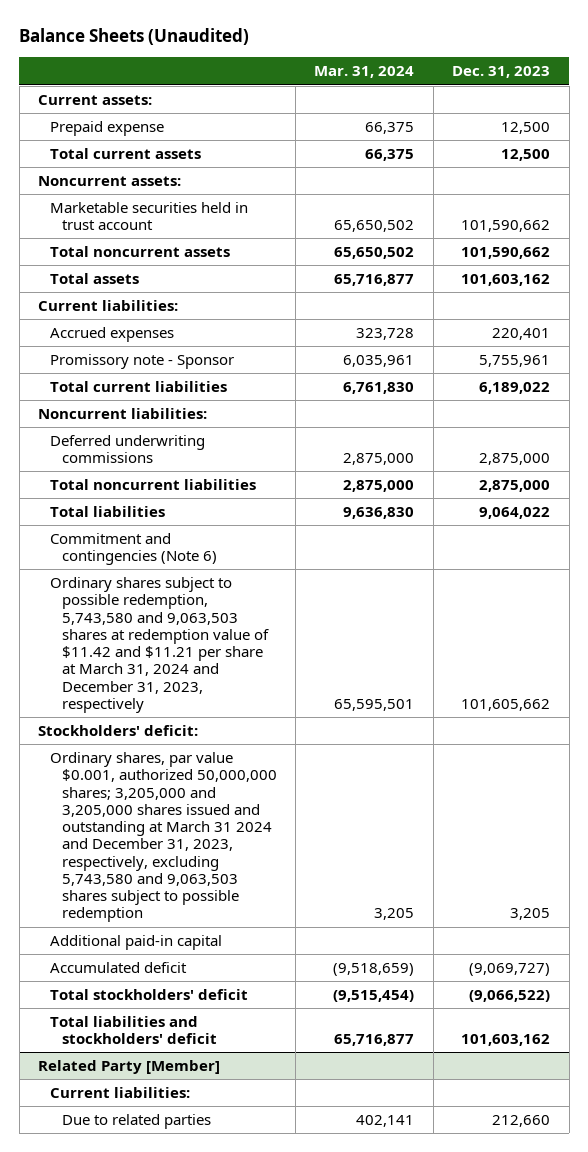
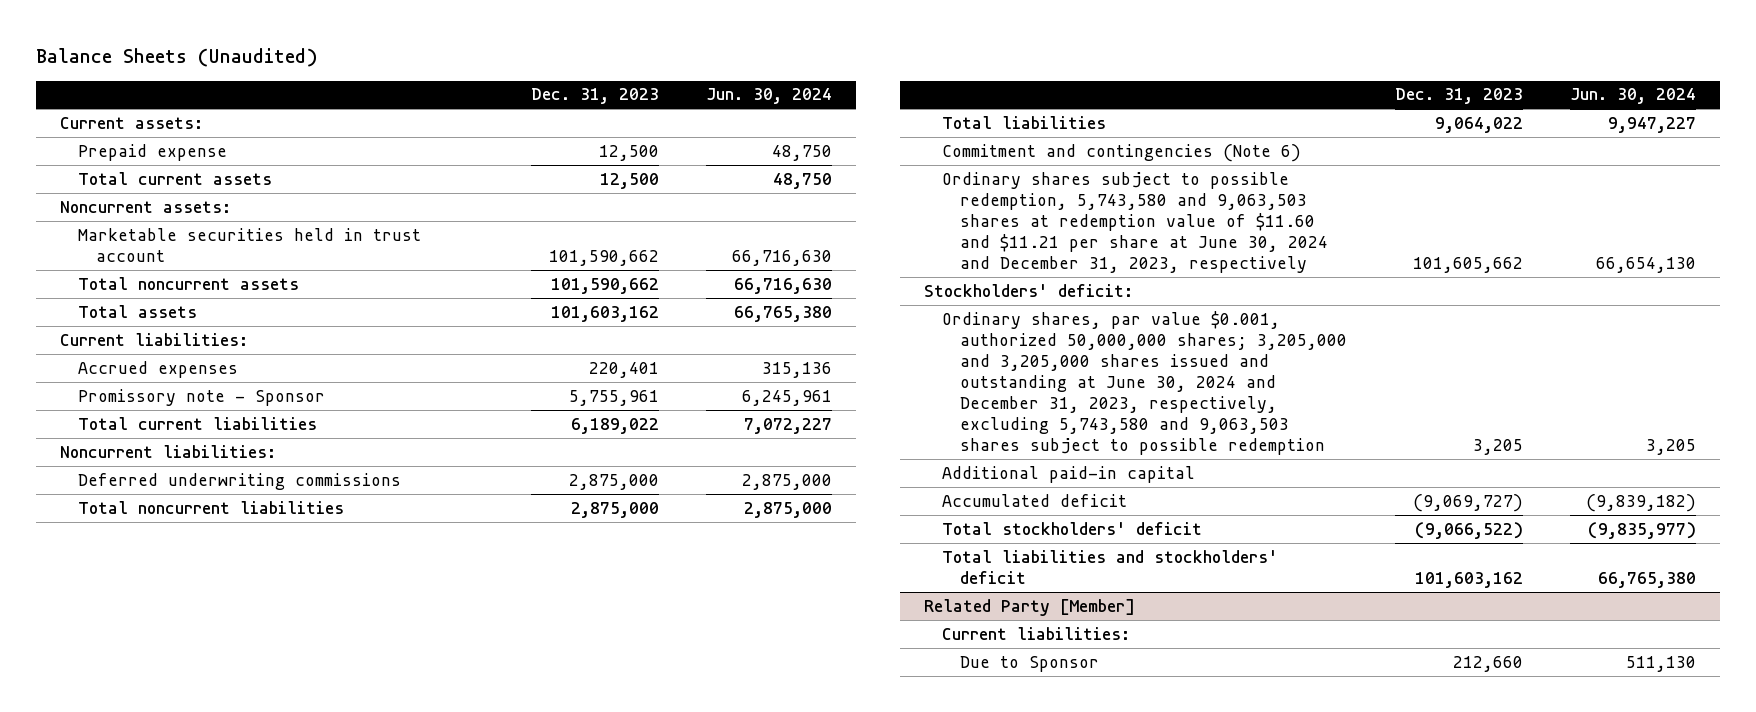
- | Mar. 31, 2024 | Dec. 31, 2023
+ | Dec. 31, 2023 | Jun. 30, 2024
- Ordinary shares subject to possible redemption, 5,743,580 and 9,063,503 shares at redemption value of $11.42 and $11.21 per share at March 31, 2024 and December 31, 2023, respectively | 65,595,501 | 101,605,662
+ Ordinary shares subject to possible redemption, 5,743,580 and 9,063,503 shares at redemption value of $11.60 and $11.21 per share at June 30, 2024 and December 31, 2023, respectively | 101,605,662 | 66,654,130
- Ordinary shares, par value $0.001, authorized 50,000,000 shares; 3,205,000 and 3,205,000 shares issued and outstanding at March 31 2024 and December 31, 2023, respectively, excluding 5,743,580 and 9,063,503 shares subject to possible redemption | 3,205 | 3,205
+ Ordinary shares, par value $0.001, authorized 50,000,000 shares; 3,205,000 and 3,205,000 shares issued and outstanding at June 30, 2024 and December 31, 2023, respectively, excluding 5,743,580 and 9,063,503 shares subject to possible redemption | 3,205 | 3,205
@ Related Party [Member]
- Due to related parties | 402,141 | 212,660
+ Due to Sponsor | 212,660 | 511,130

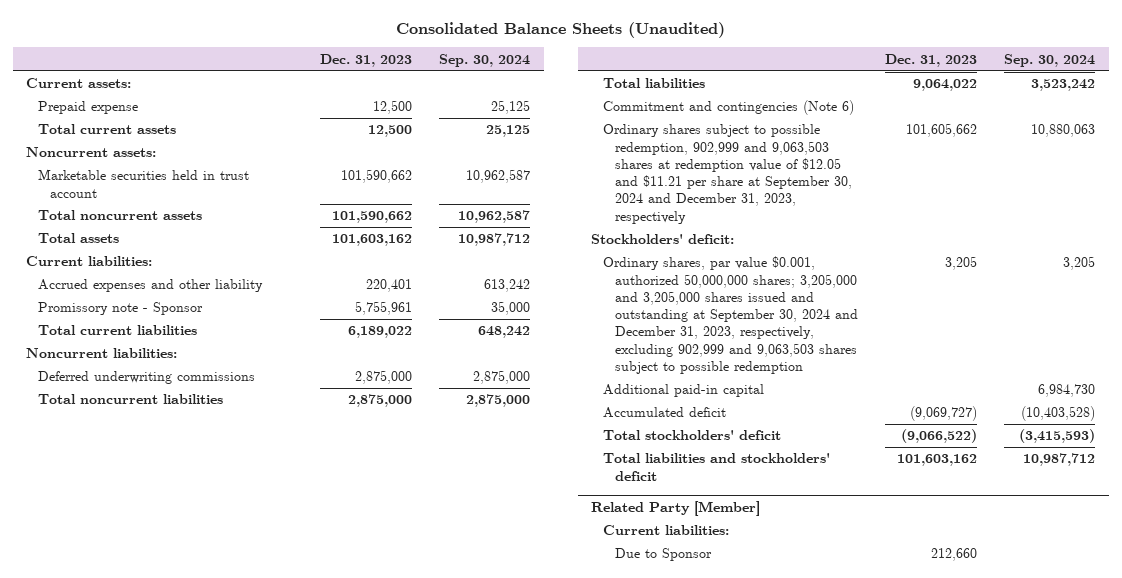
- Balance Sheets (Unaudited)
+ Consolidated Balance Sheets (Unaudited)
- | Dec. 31, 2023 | Jun. 30, 2024
+ | Dec. 31, 2023 | Sep. 30, 2024
- Accrued expenses | 220,401 | 315,136
+ Accrued expenses and other liability | 220,401 | 613,242
- Ordinary shares subject to possible redemption, 5,743,580 and 9,063,503 shares at redemption value of $11.60 and $11.21 per share at June 30, 2024 and December 31, 2023, respectively | 101,605,662 | 66,654,130
+ Ordinary shares subject to possible redemption, 902,999 and 9,063,503 shares at redemption value of $12.05 and $11.21 per share at September 30, 2024 and December 31, 2023, respectively | 101,605,662 | 10,880,063
- Ordinary shares, par value $0.001, authorized 50,000,000 shares; 3,205,000 and 3,205,000 shares issued and outstanding at June 30, 2024 and December 31, 2023, respectively, excluding 5,743,580 and 9,063,503 shares subject to possible redemption | 3,205 | 3,205
+ Ordinary shares, par value $0.001, authorized 50,000,000 shares; 3,205,000 and 3,205,000 shares issued and outstanding at September 30, 2024 and December 31, 2023, respectively, excluding 902,999 and 9,063,503 shares subject to possible redemption | 3,205 | 3,205

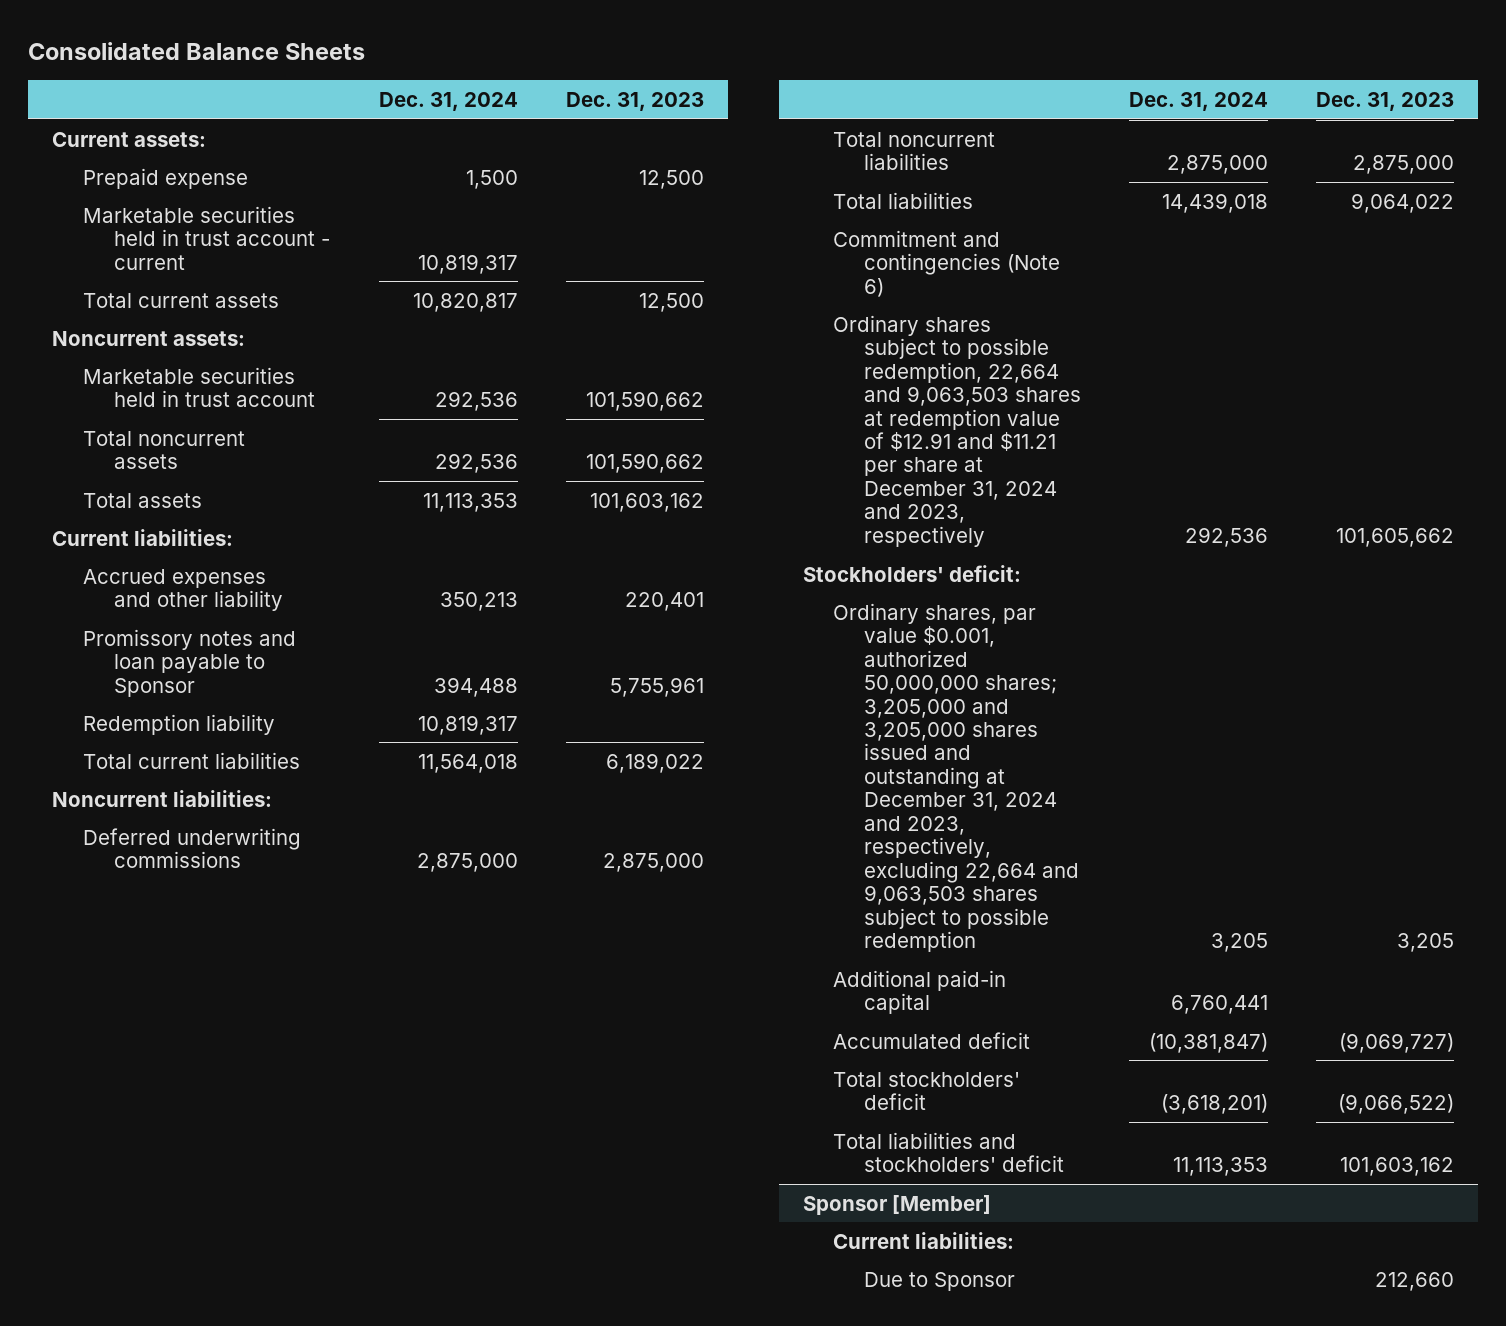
- Consolidated Balance Sheets (Unaudited)
+ Consolidated Balance Sheets
- | Dec. 31, 2023 | Sep. 30, 2024
+ | Dec. 31, 2024 | Dec. 31, 2023
+ Marketable securities held in trust account - current | 10,819,317 |
- Promissory note - Sponsor | 5,755,961 | 35,000
+ Promissory notes and loan payable to Sponsor | 394,488 | 5,755,961
+ Redemption liability | 10,819,317 |
- Ordinary shares subject to possible redemption, 902,999 and 9,063,503 shares at redemption value of $12.05 and $11.21 per share at September 30, 2024 and December 31, 2023, respectively | 101,605,662 | 10,880,063
+ Ordinary shares subject to possible redemption, 22,664 and 9,063,503 shares at redemption value of $12.91 and $11.21 per share at December 31, 2024 and 2023, respectively | 292,536 | 101,605,662
- Ordinary shares, par value $0.001, authorized 50,000,000 shares; 3,205,000 and 3,205,000 shares issued and outstanding at September 30, 2024 and December 31, 2023, respectively, excluding 902,999 and 9,063,503 shares subject to possible redemption | 3,205 | 3,205
+ Ordinary shares, par value $0.001, authorized 50,000,000 shares; 3,205,000 and 3,205,000 shares issued and outstanding at December 31, 2024 and 2023, respectively, excluding 22,664 and 9,063,503 shares subject to possible redemption | 3,205 | 3,205
- Related Party [Member]
+ Sponsor [Member]

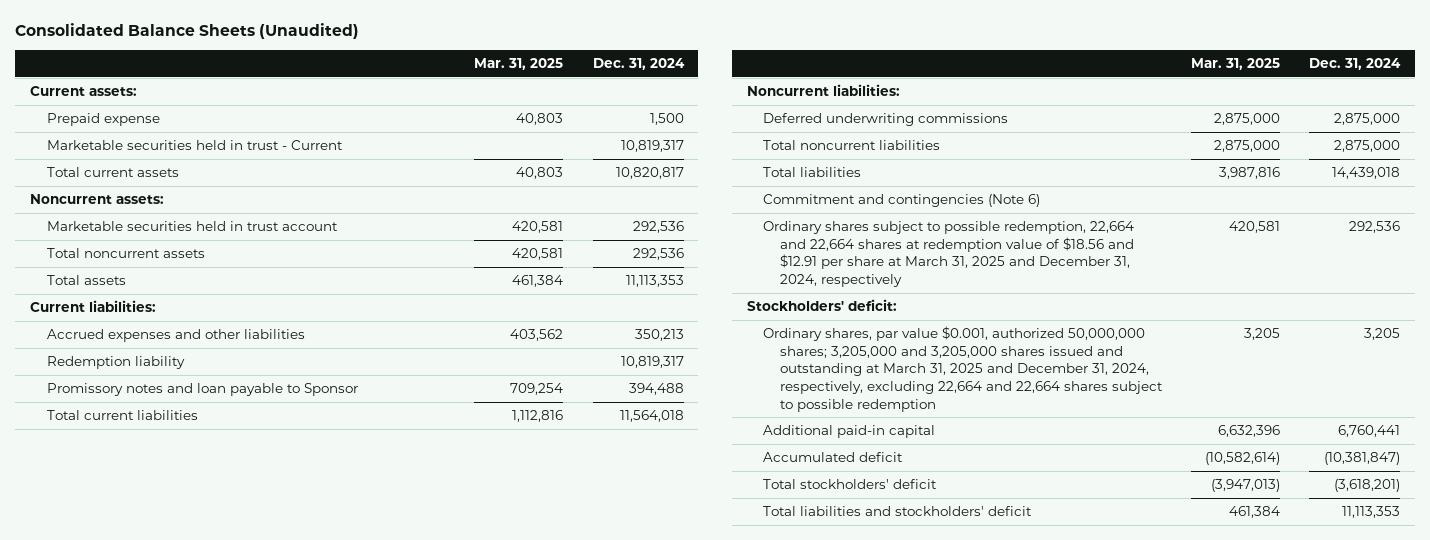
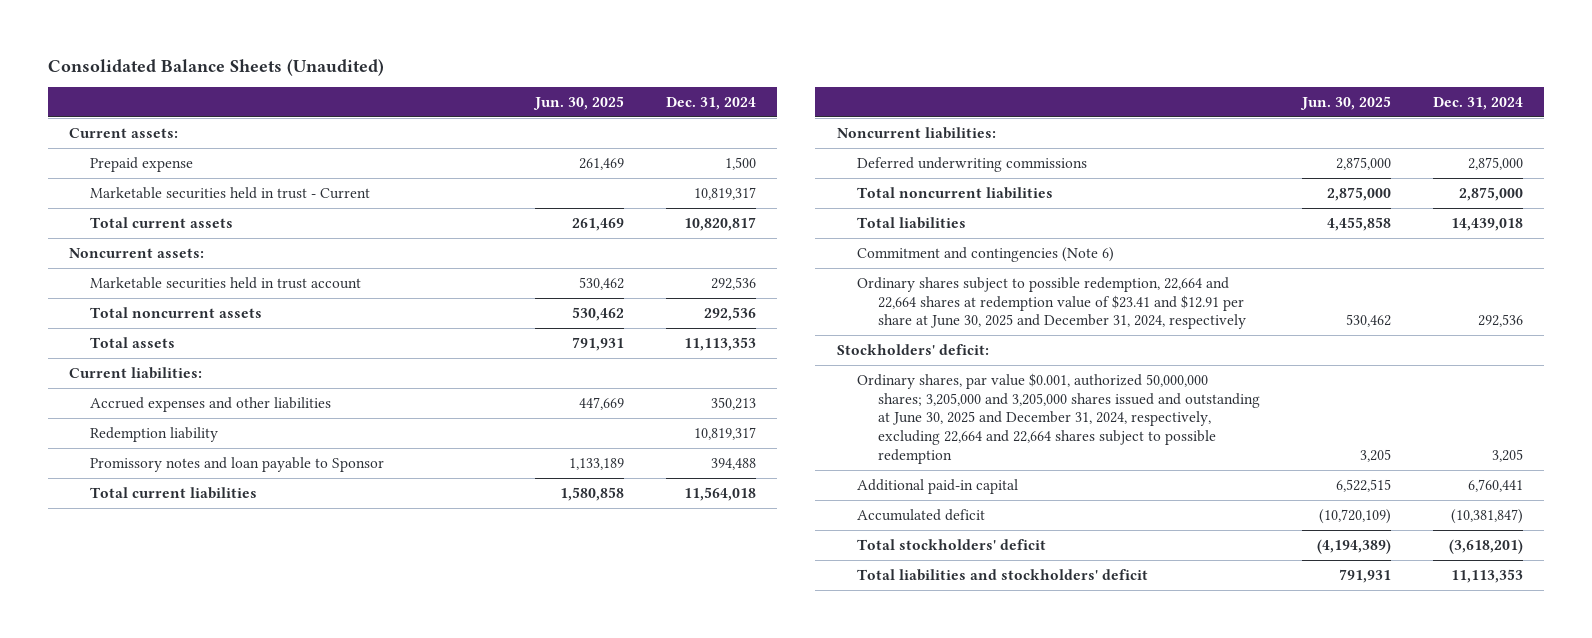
- | Mar. 31, 2025 | Dec. 31, 2024
+ | Jun. 30, 2025 | Dec. 31, 2024
- Ordinary shares subject to possible redemption, 22,664 and 22,664 shares at redemption value of $18.56 and $12.91 per share at March 31, 2025 and December 31, 2024, respectively | 420,581 | 292,536
+ Ordinary shares subject to possible redemption, 22,664 and 22,664 shares at redemption value of $23.41 and $12.91 per share at June 30, 2025 and December 31, 2024, respectively | 530,462 | 292,536
- Ordinary shares, par value $0.001, authorized 50,000,000 shares; 3,205,000 and 3,205,000 shares issued and outstanding at March 31, 2025 and December 31, 2024, respectively, excluding 22,664 and 22,664 shares subject to possible redemption | 3,205 | 3,205
+ Ordinary shares, par value $0.001, authorized 50,000,000 shares; 3,205,000 and 3,205,000 shares issued and outstanding at June 30, 2025 and December 31, 2024, respectively, excluding 22,664 and 22,664 shares subject to possible redemption | 3,205 | 3,205

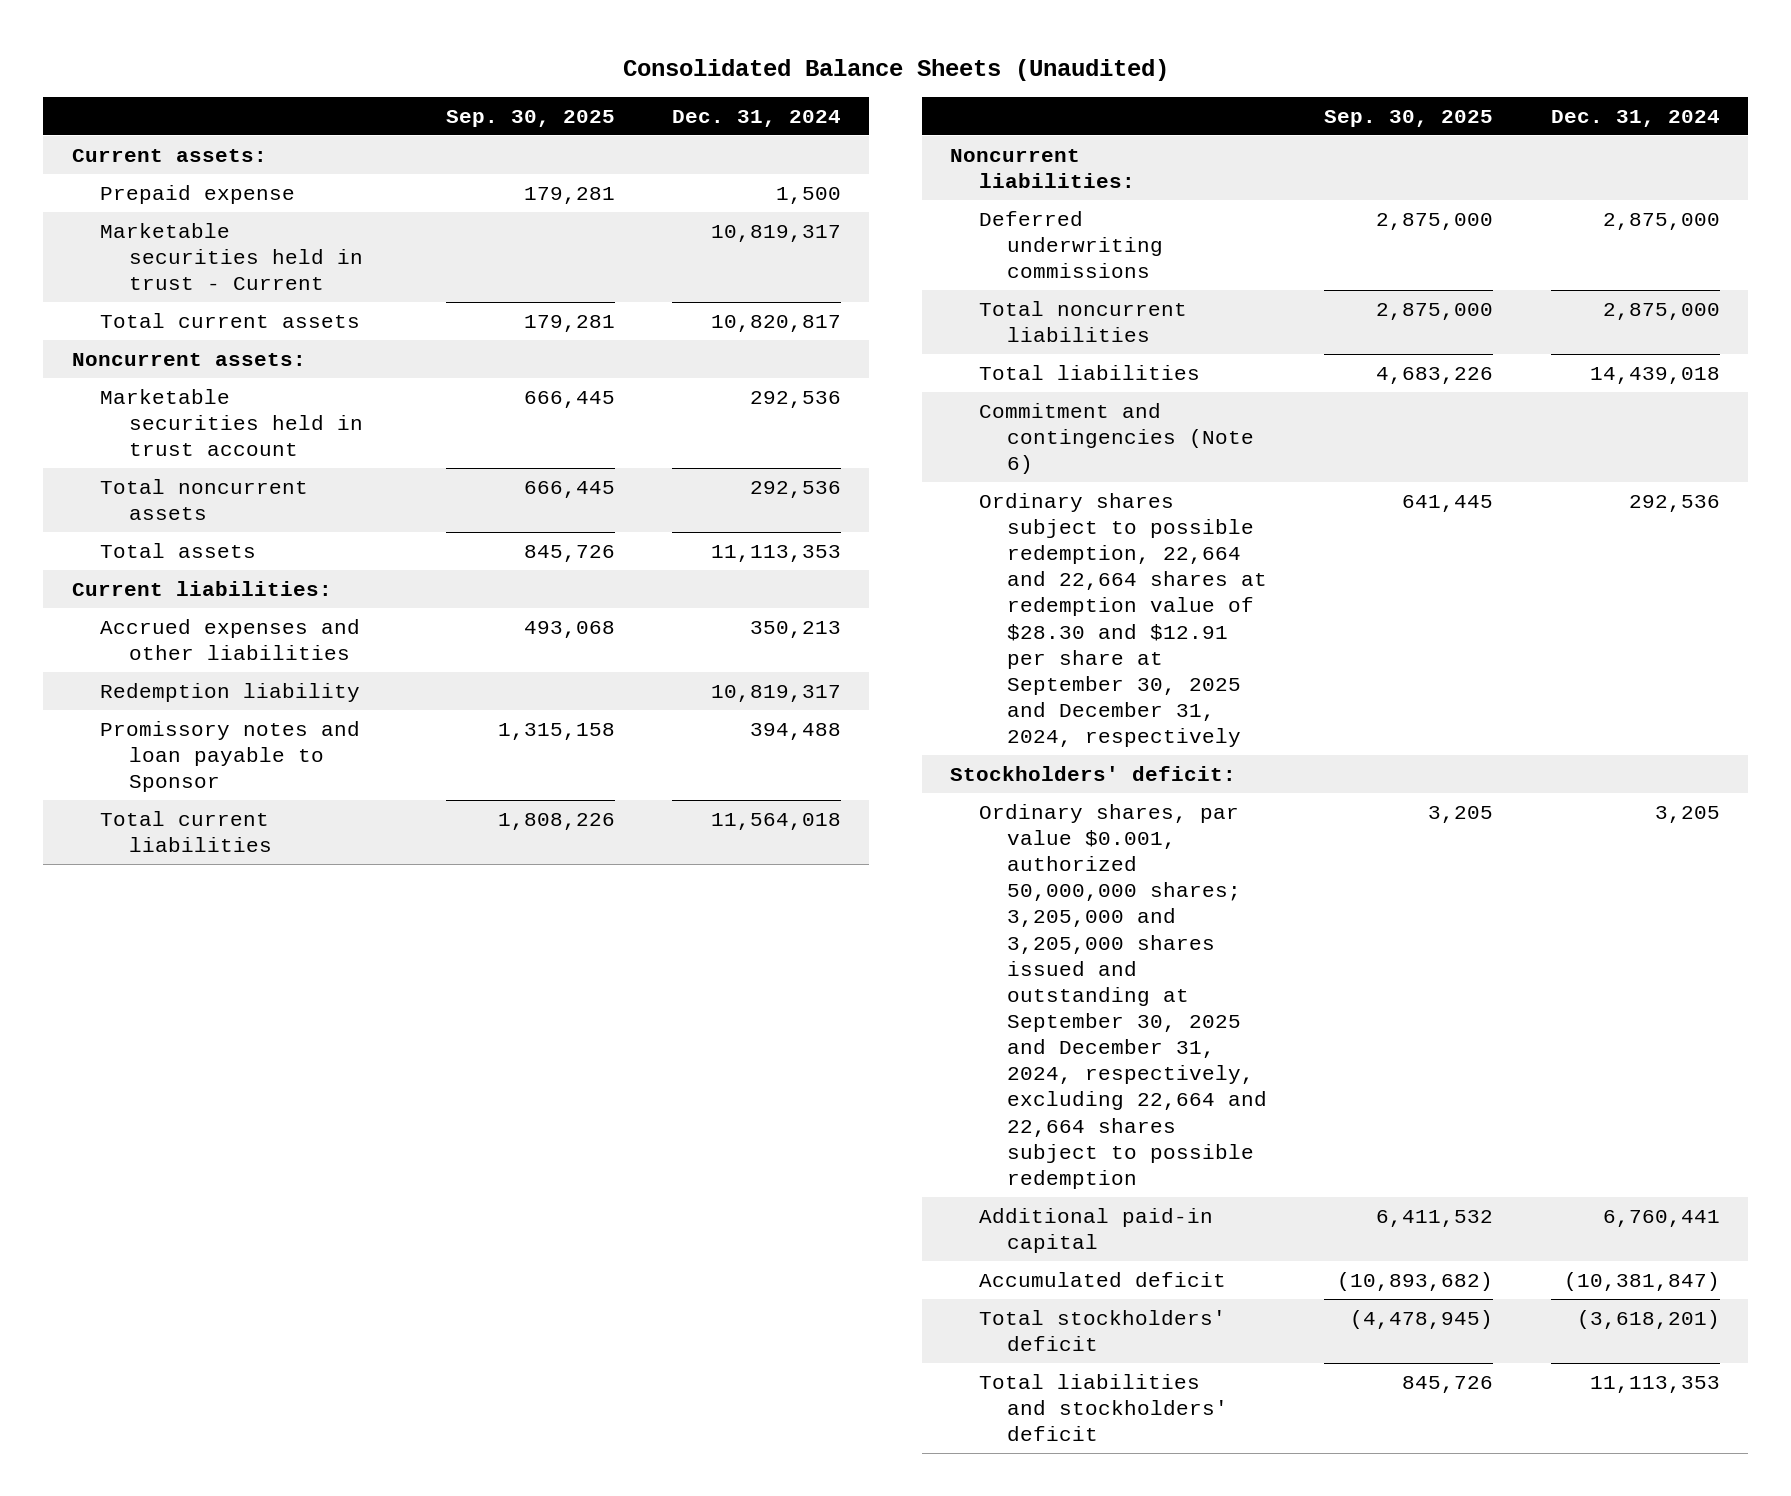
- | Jun. 30, 2025 | Dec. 31, 2024
+ | Sep. 30, 2025 | Dec. 31, 2024
- Ordinary shares subject to possible redemption, 22,664 and 22,664 shares at redemption value of $23.41 and $12.91 per share at June 30, 2025 and December 31, 2024, respectively | 530,462 | 292,536
+ Ordinary shares subject to possible redemption, 22,664 and 22,664 shares at redemption value of $28.30 and $12.91 per share at September 30, 2025 and December 31, 2024, respectively | 641,445 | 292,536
- Ordinary shares, par value $0.001, authorized 50,000,000 shares; 3,205,000 and 3,205,000 shares issued and outstanding at June 30, 2025 and December 31, 2024, respectively, excluding 22,664 and 22,664 shares subject to possible redemption | 3,205 | 3,205
+ Ordinary shares, par value $0.001, authorized 50,000,000 shares; 3,205,000 and 3,205,000 shares issued and outstanding at September 30, 2025 and December 31, 2024, respectively, excluding 22,664 and 22,664 shares subject to possible redemption | 3,205 | 3,205

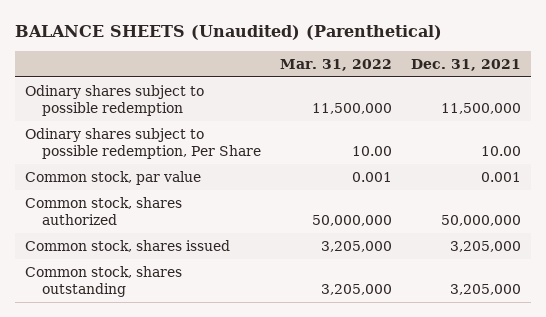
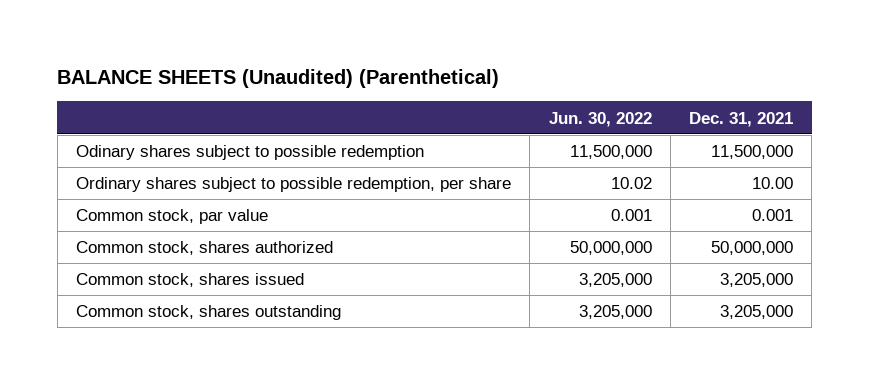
- | Mar. 31, 2022 | Dec. 31, 2021
+ | Jun. 30, 2022 | Dec. 31, 2021
- Odinary shares subject to possible redemption, Per Share | 10.00 | 10.00
+ Ordinary shares subject to possible redemption, per share | 10.02 | 10.00

